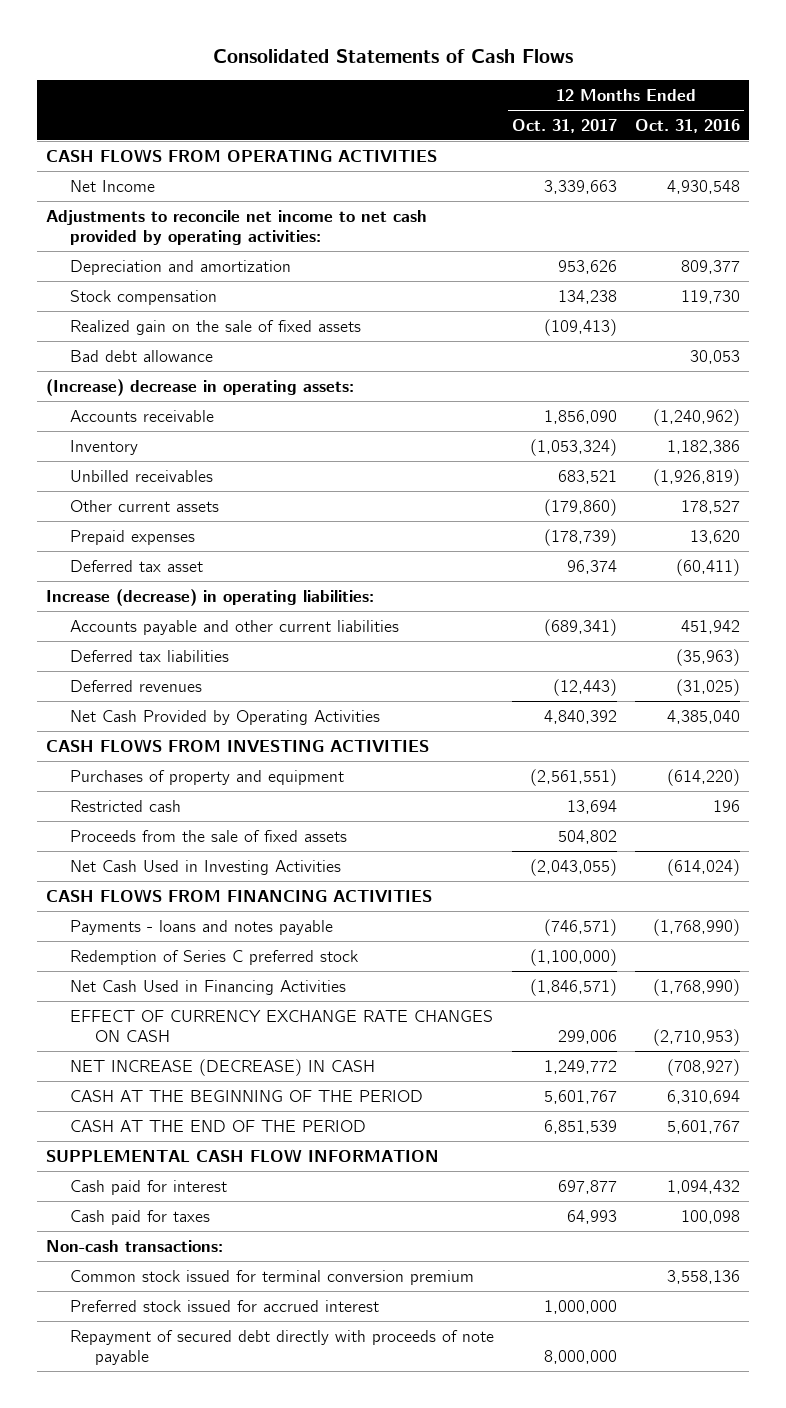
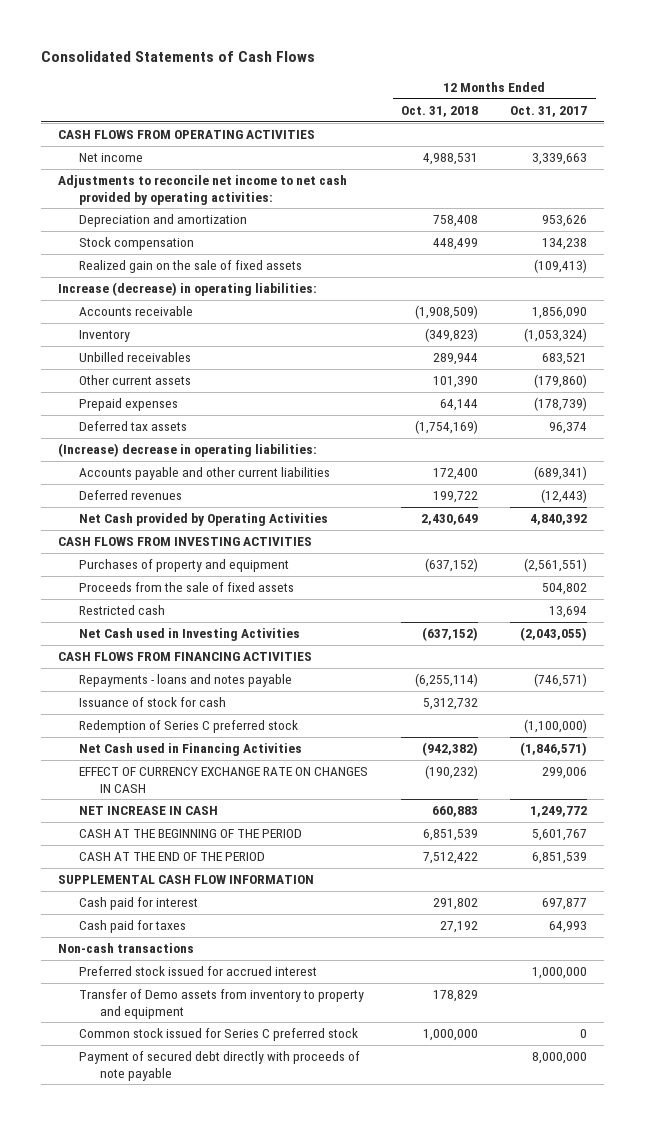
- | 12 Months Ended Oct. 31, 2017 | 12 Months Ended Oct. 31, 2016
+ | 12 Months Ended Oct. 31, 2018 | 12 Months Ended Oct. 31, 2017
- Net Income | 3,339,663 | 4,930,548
+ Net income | 4,988,531 | 3,339,663
- Bad debt allowance | | 30,053
- (Increase) decrease in operating assets:
moved up: Increase (decrease) in operating liabilities:
- Deferred tax asset | 96,374 | (60,411)
+ Deferred tax assets | (1,754,169) | 96,374
+ (Increase) decrease in operating liabilities:
- Deferred tax liabilities | | (35,963)
- Net Cash Provided by Operating Activities | 4,840,392 | 4,385,040
+ Net Cash provided by Operating Activities | 2,430,649 | 4,840,392
- Net Cash Used in Investing Activities | (2,043,055) | (614,024)
moved down: Restricted cash | | 13,694
+ Net Cash used in Investing Activities | (637,152) | (2,043,055)
- Payments - loans and notes payable | (746,571) | (1,768,990)
+ Repayments - loans and notes payable | (6,255,114) | (746,571)
+ Issuance of stock for cash | 5,312,732 |
- Net Cash Used in Financing Activities | (1,846,571) | (1,768,990)
- EFFECT OF CURRENCY EXCHANGE RATE CHANGES ON CASH | 299,006 | (2,710,953)
- NET INCREASE (DECREASE) IN CASH | 1,249,772 | (708,927)
+ Net Cash used in Financing Activities | (942,382) | (1,846,571)
+ EFFECT OF CURRENCY EXCHANGE RATE ON CHANGES IN CASH | (190,232) | 299,006
+ NET INCREASE IN CASH | 660,883 | 1,249,772
- Non-cash transactions:
- Common stock issued for terminal conversion premium | | 3,558,136
+ Non-cash transactions
- Repayment of secured debt directly with proceeds of note payable | 8,000,000 |
+ Transfer of Demo assets from inventory to property and equipment | 178,829 |
+ Common stock issued for Series C preferred stock | 1,000,000 | 0
+ Payment of secured debt directly with proceeds of note payable | | 8,000,000

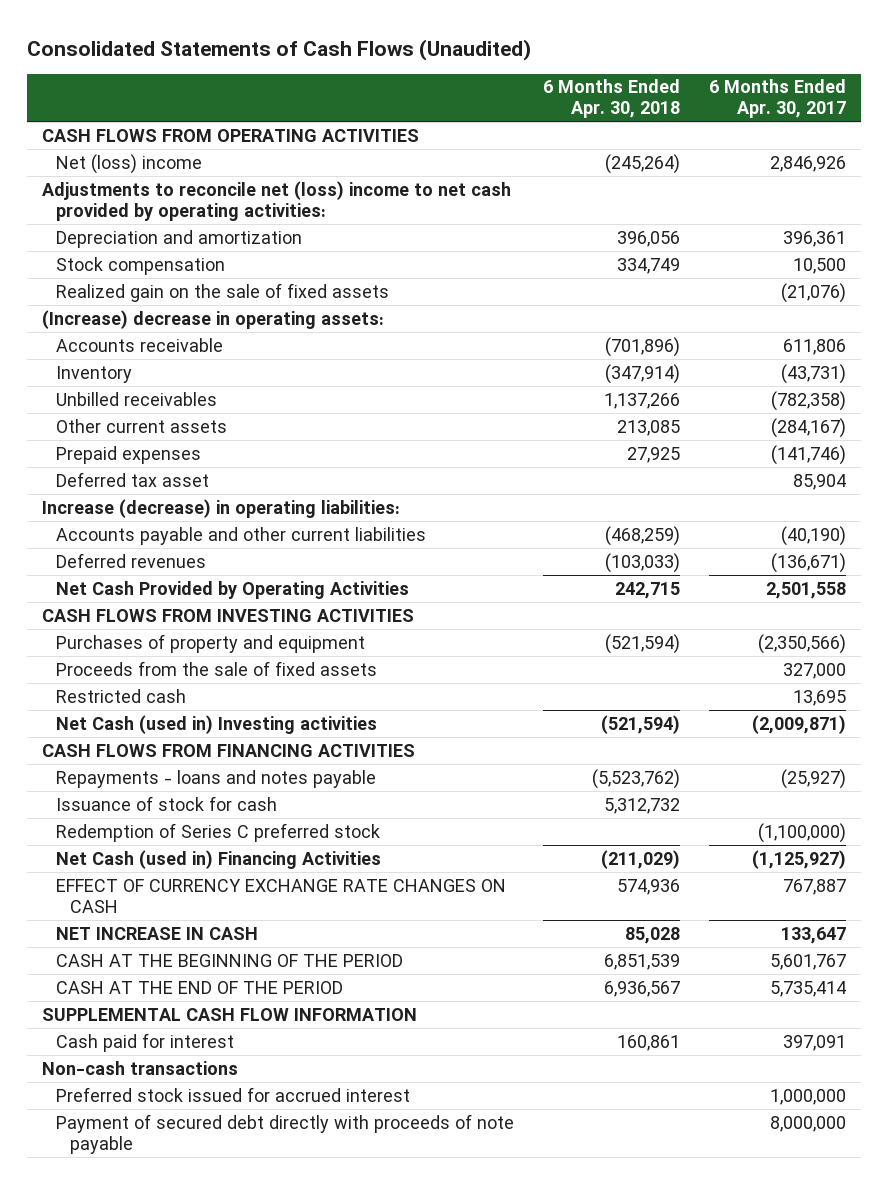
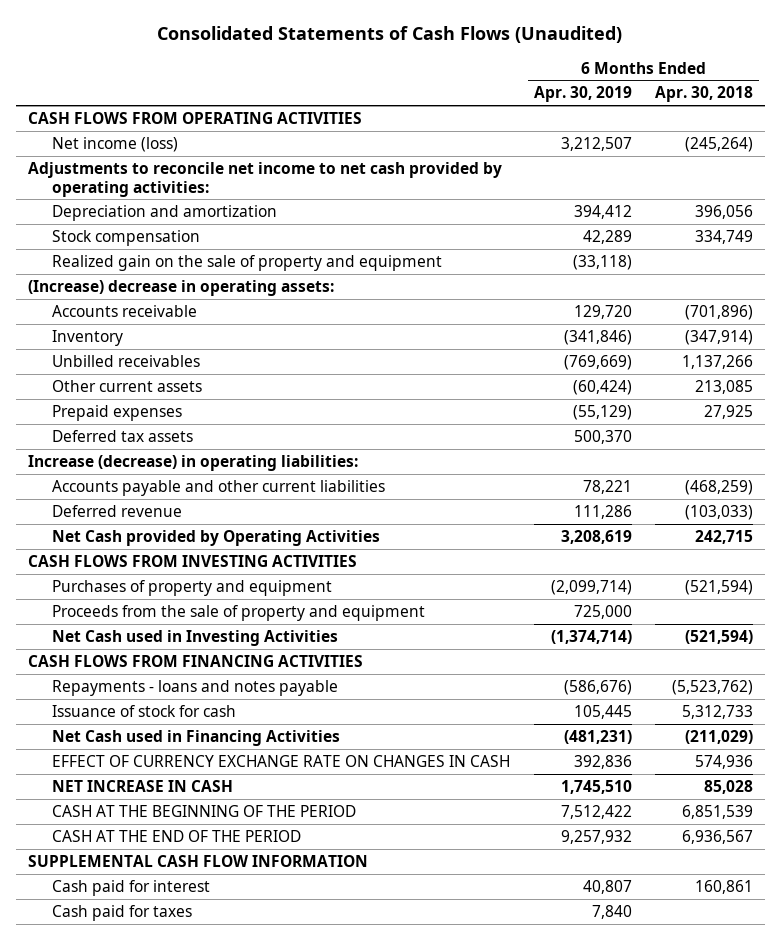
- | 6 Months Ended Apr. 30, 2018 | 6 Months Ended Apr. 30, 2017
+ | 6 Months Ended Apr. 30, 2019 | 6 Months Ended Apr. 30, 2018
- Net (loss) income | (245,264) | 2,846,926
- Adjustments to reconcile net (loss) income to net cash provided by operating activities:
+ Net income (loss) | 3,212,507 | (245,264)
+ Adjustments to reconcile net income to net cash provided by operating activities:
- Realized gain on the sale of fixed assets | | (21,076)
+ Realized gain on the sale of property and equipment | (33,118) |
- Deferred tax asset | | 85,904
+ Deferred tax assets | 500,370 |
- Deferred revenues | (103,033) | (136,671)
- Net Cash Provided by Operating Activities | 242,715 | 2,501,558
+ Deferred revenue | 111,286 | (103,033)
+ Net Cash provided by Operating Activities | 3,208,619 | 242,715
- Proceeds from the sale of fixed assets | | 327,000
- Restricted cash | | 13,695
- Net Cash (used in) Investing activities | (521,594) | (2,009,871)
+ Proceeds from the sale of property and equipment | 725,000 |
+ Net Cash used in Investing Activities | (1,374,714) | (521,594)
- Issuance of stock for cash | 5,312,732 |
- Redemption of Series C preferred stock | | (1,100,000)
- Net Cash (used in) Financing Activities | (211,029) | (1,125,927)
- EFFECT OF CURRENCY EXCHANGE RATE CHANGES ON CASH | 574,936 | 767,887
+ Issuance of stock for cash | 105,445 | 5,312,733
+ Net Cash used in Financing Activities | (481,231) | (211,029)
+ EFFECT OF CURRENCY EXCHANGE RATE ON CHANGES IN CASH | 392,836 | 574,936
- Non-cash transactions
- Preferred stock issued for accrued interest | | 1,000,000
- Payment of secured debt directly with proceeds of note payable | | 8,000,000
+ Cash paid for taxes | 7,840 |

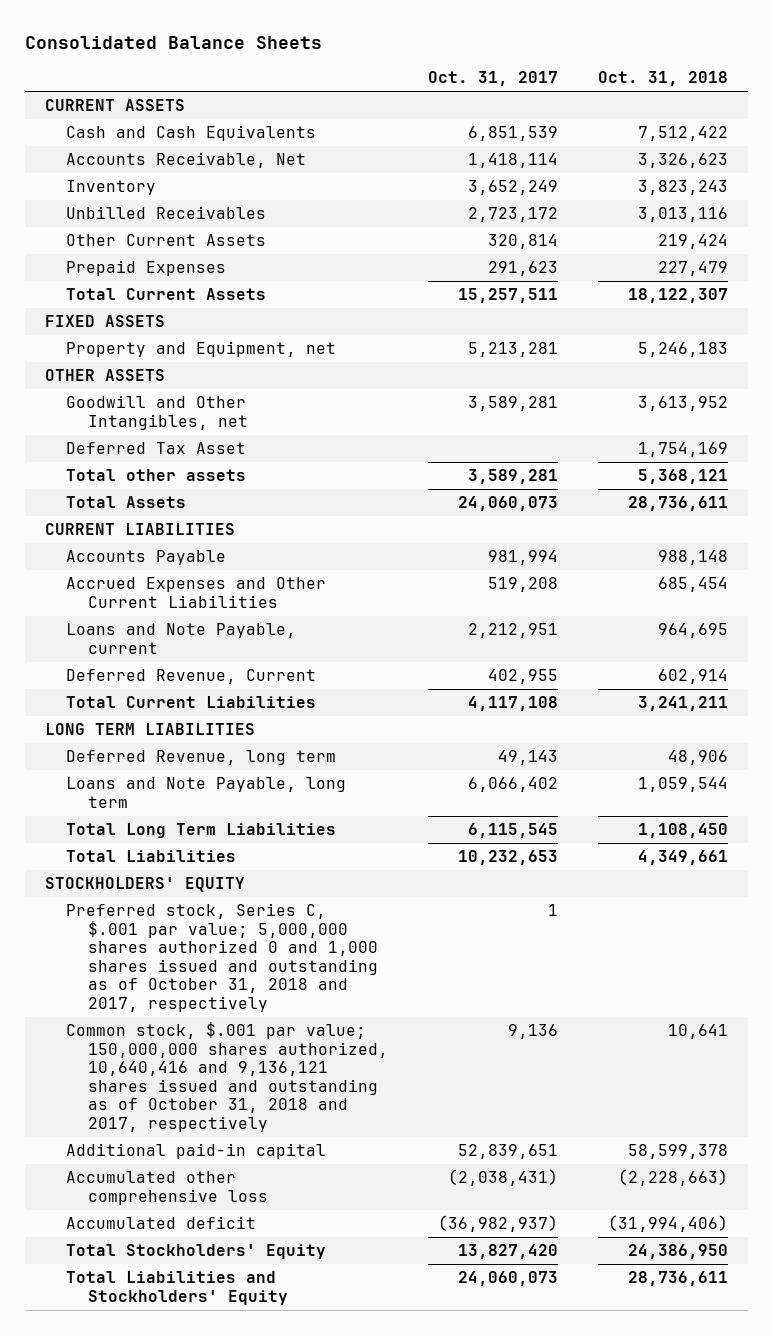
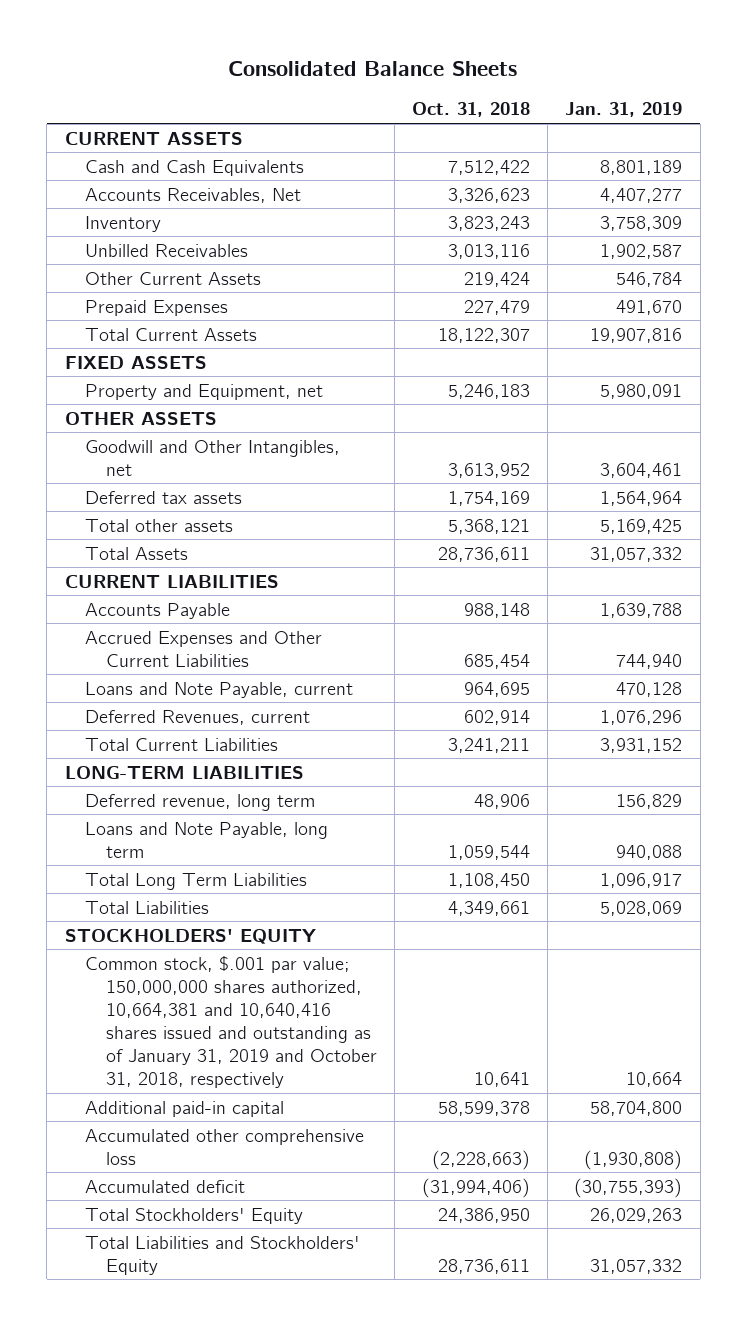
- | Oct. 31, 2017 | Oct. 31, 2018
+ | Oct. 31, 2018 | Jan. 31, 2019
- Accounts Receivable, Net | 1,418,114 | 3,326,623
+ Accounts Receivables, Net | 3,326,623 | 4,407,277
- Deferred Tax Asset | | 1,754,169
+ Deferred tax assets | 1,754,169 | 1,564,964
- Deferred Revenue, Current | 402,955 | 602,914
+ Deferred Revenues, current | 602,914 | 1,076,296
- LONG TERM LIABILITIES
- Deferred Revenue, long term | 49,143 | 48,906
+ LONG-TERM LIABILITIES
+ Deferred revenue, long term | 48,906 | 156,829
- Preferred stock, Series C, $.001 par value; 5,000,000 shares authorized 0 and 1,000 shares issued and outstanding as of October 31, 2018 and 2017, respectively | 1 |
- Common stock, $.001 par value; 150,000,000 shares authorized, 10,640,416 and 9,136,121 shares issued and outstanding as of October 31, 2018 and 2017, respectively | 9,136 | 10,641
+ Common stock, $.001 par value; 150,000,000 shares authorized, 10,664,381 and 10,640,416 shares issued and outstanding as of January 31, 2019 and October 31, 2018, respectively | 10,641 | 10,664

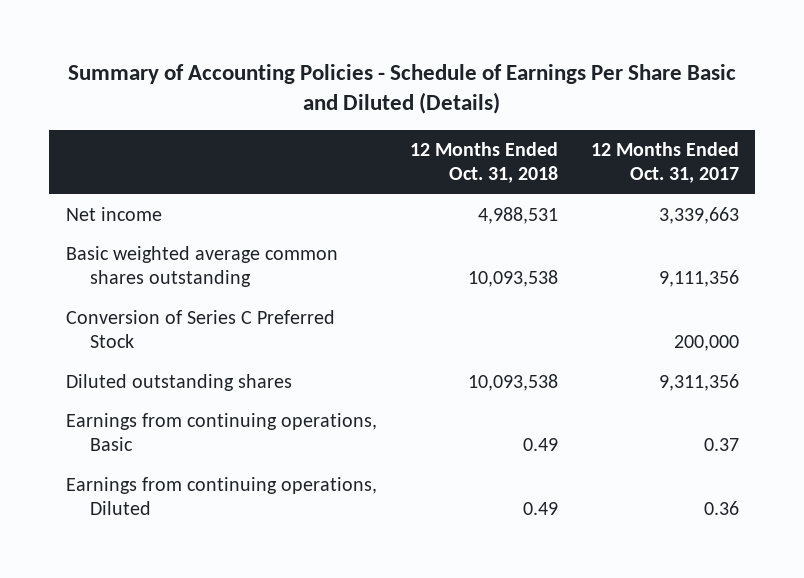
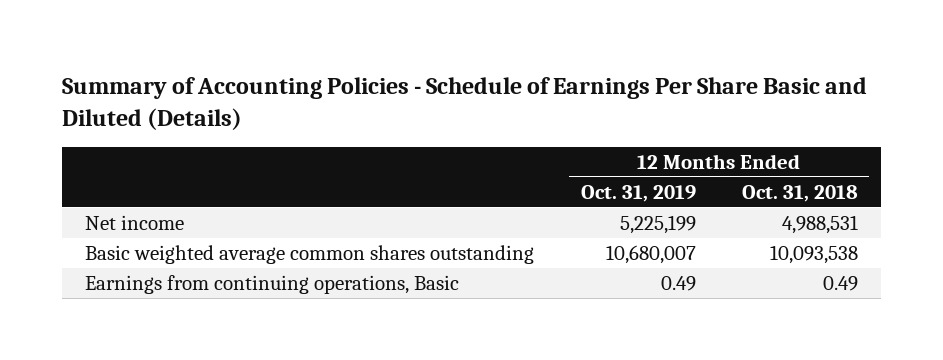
- | 12 Months Ended Oct. 31, 2018 | 12 Months Ended Oct. 31, 2017
+ | 12 Months Ended Oct. 31, 2019 | 12 Months Ended Oct. 31, 2018
- Conversion of Series C Preferred Stock | | 200,000
- Diluted outstanding shares | 10,093,538 | 9,311,356
- Earnings from continuing operations, Diluted | 0.49 | 0.36

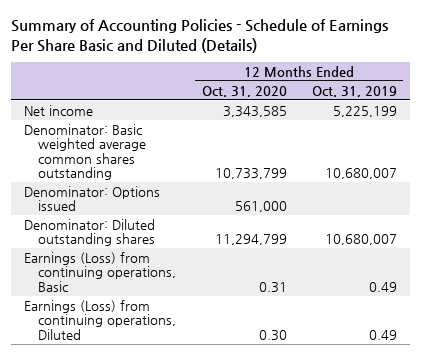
- | 12 Months Ended Oct. 31, 2019 | 12 Months Ended Oct. 31, 2018
+ | 12 Months Ended Oct. 31, 2020 | 12 Months Ended Oct. 31, 2019
- Basic weighted average common shares outstanding | 10,680,007 | 10,093,538
- Earnings from continuing operations, Basic | 0.49 | 0.49
+ Denominator: Basic weighted average common shares outstanding | 10,733,799 | 10,680,007
+ Denominator: Options issued | 561,000 |
+ Denominator: Diluted outstanding shares | 11,294,799 | 10,680,007
+ Earnings (Loss) from continuing operations, Basic | 0.31 | 0.49
+ Earnings (Loss) from continuing operations, Diluted | 0.30 | 0.49

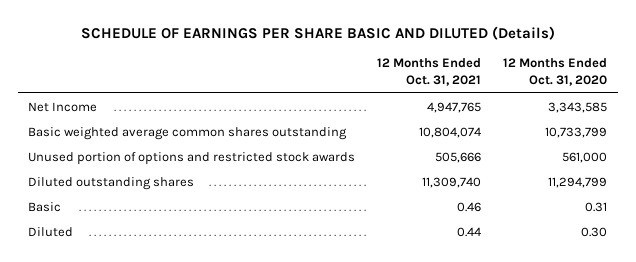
- Summary of Accounting Policies - Schedule of Earnings Per Share Basic and Diluted (Details)
+ SCHEDULE OF EARNINGS PER SHARE BASIC AND DILUTED (Details)
- | 12 Months Ended Oct. 31, 2020 | 12 Months Ended Oct. 31, 2019
+ | 12 Months Ended Oct. 31, 2021 | 12 Months Ended Oct. 31, 2020
- Net income | 3,343,585 | 5,225,199
- Denominator: Basic weighted average common shares outstanding | 10,733,799 | 10,680,007
- Denominator: Options issued | 561,000 |
- Denominator: Diluted outstanding shares | 11,294,799 | 10,680,007
- Earnings (Loss) from continuing operations, Basic | 0.31 | 0.49
- Earnings (Loss) from continuing operations, Diluted | 0.30 | 0.49
+ Net Income | 4,947,765 | 3,343,585
+ Basic weighted average common shares outstanding | 10,804,074 | 10,733,799
+ Unused portion of options and restricted stock awards | 505,666 | 561,000
+ Diluted outstanding shares | 11,309,740 | 11,294,799
+ Basic | 0.46 | 0.31
+ Diluted | 0.44 | 0.30

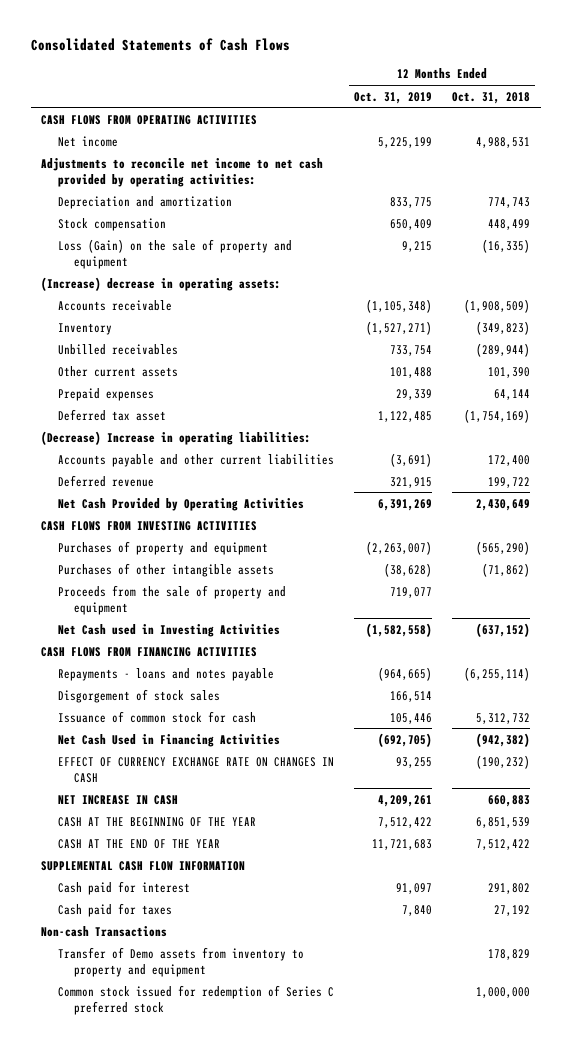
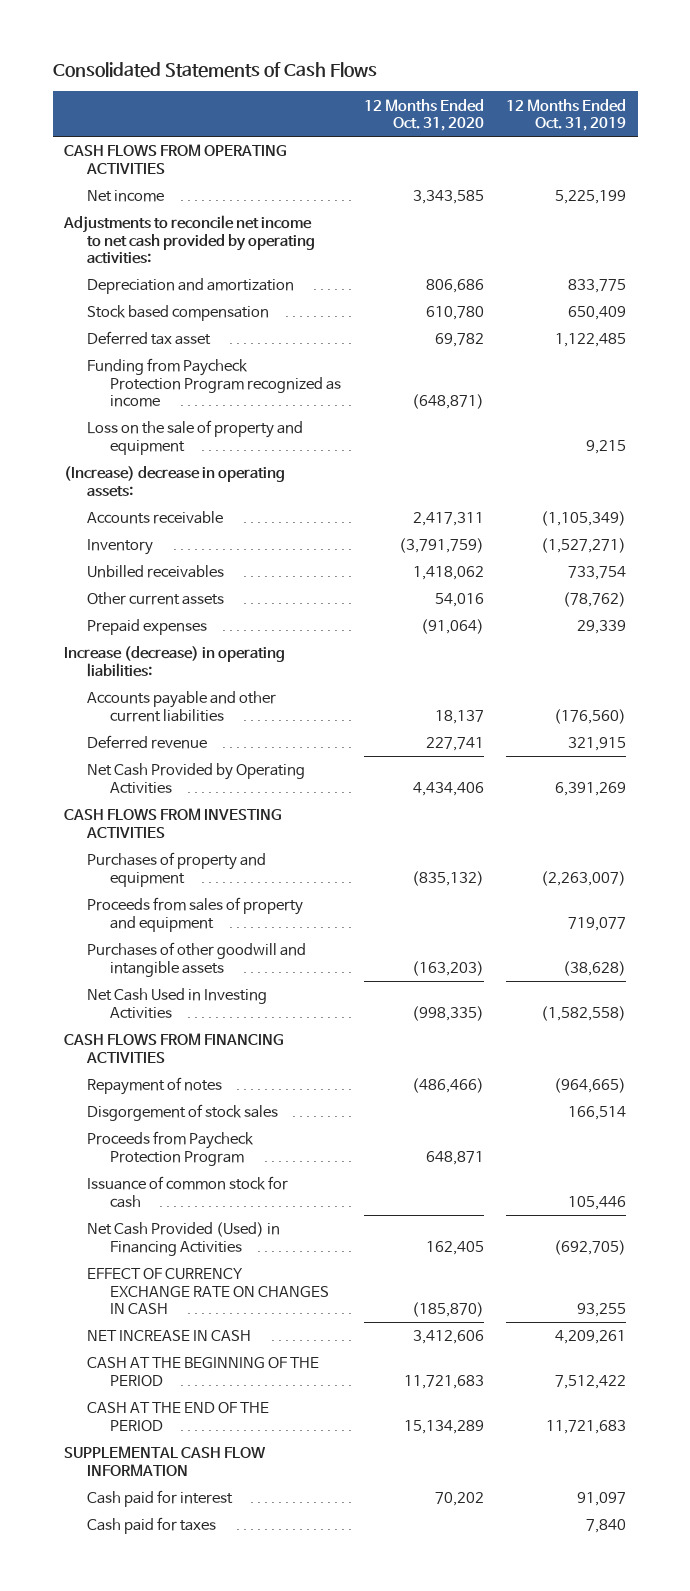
- | 12 Months Ended Oct. 31, 2019 | 12 Months Ended Oct. 31, 2018
+ | 12 Months Ended Oct. 31, 2020 | 12 Months Ended Oct. 31, 2019
- Stock compensation | 650,409 | 448,499
- Loss (Gain) on the sale of property and equipment | 9,215 | (16,335)
+ Stock based compensation | 610,780 | 650,409
moved up: Deferred tax asset | 69,782 | 1,122,485
+ Funding from Paycheck Protection Program recognized as income | (648,871) |
+ Loss on the sale of property and equipment | | 9,215
- Accounts receivable | (1,105,348) | (1,908,509)
+ Accounts receivable | 2,417,311 | (1,105,349)
- Other current assets | 101,488 | 101,390
+ Other current assets | 54,016 | (78,762)
- (Decrease) Increase in operating liabilities:
- Accounts payable and other current liabilities | (3,691) | 172,400
+ Increase (decrease) in operating liabilities:
+ Accounts payable and other current liabilities | 18,137 | (176,560)
- Purchases of other intangible assets | (38,628) | (71,862)
- Proceeds from the sale of property and equipment | 719,077 |
- Net Cash used in Investing Activities | (1,582,558) | (637,152)
+ Proceeds from sales of property and equipment | | 719,077
+ Purchases of other goodwill and intangible assets | (163,203) | (38,628)
+ Net Cash Used in Investing Activities | (998,335) | (1,582,558)
- Repayments - loans and notes payable | (964,665) | (6,255,114)
+ Repayment of notes | (486,466) | (964,665)
+ Proceeds from Paycheck Protection Program | 648,871 |
- Net Cash Used in Financing Activities | (692,705) | (942,382)
+ Net Cash Provided (Used) in Financing Activities | 162,405 | (692,705)
- CASH AT THE BEGINNING OF THE YEAR | 7,512,422 | 6,851,539
- CASH AT THE END OF THE YEAR | 11,721,683 | 7,512,422
+ CASH AT THE BEGINNING OF THE PERIOD | 11,721,683 | 7,512,422
+ CASH AT THE END OF THE PERIOD | 15,134,289 | 11,721,683
- Non-cash Transactions
- Transfer of Demo assets from inventory to property and equipment | | 178,829
- Common stock issued for redemption of Series C preferred stock | | 1,000,000

